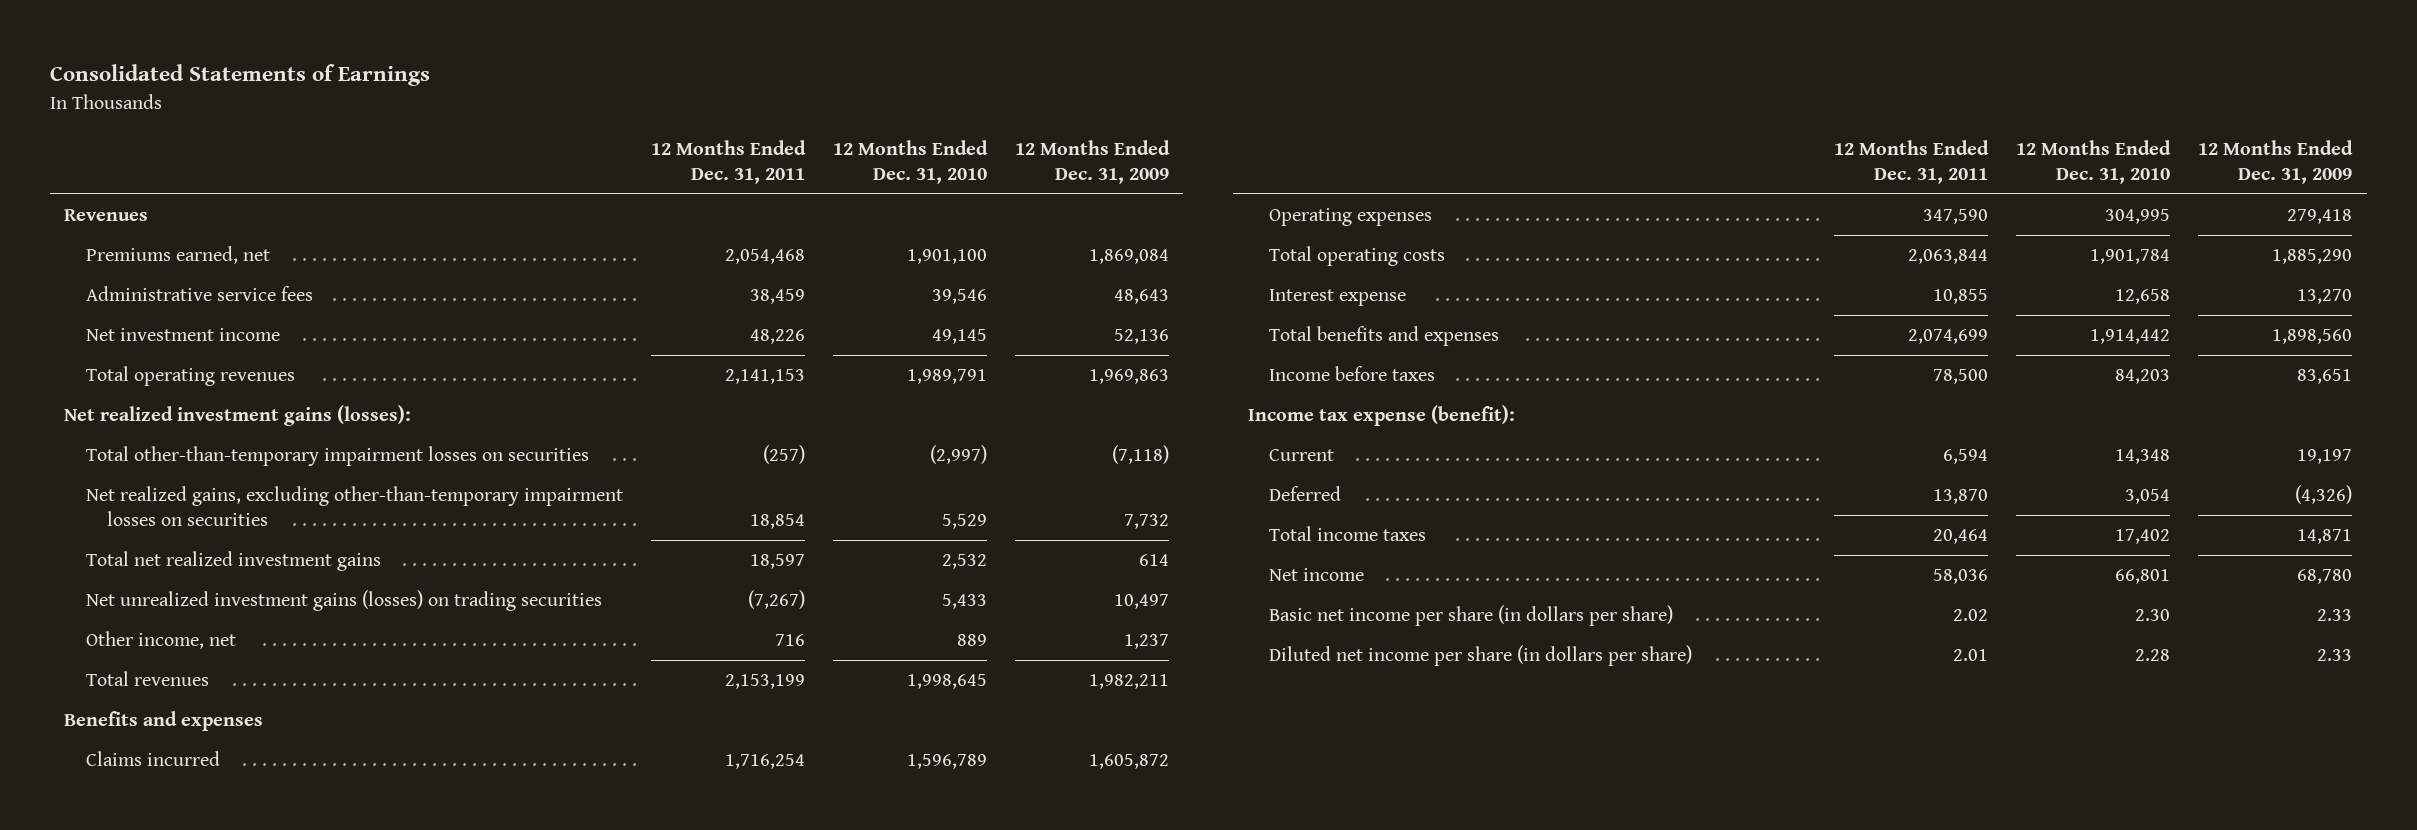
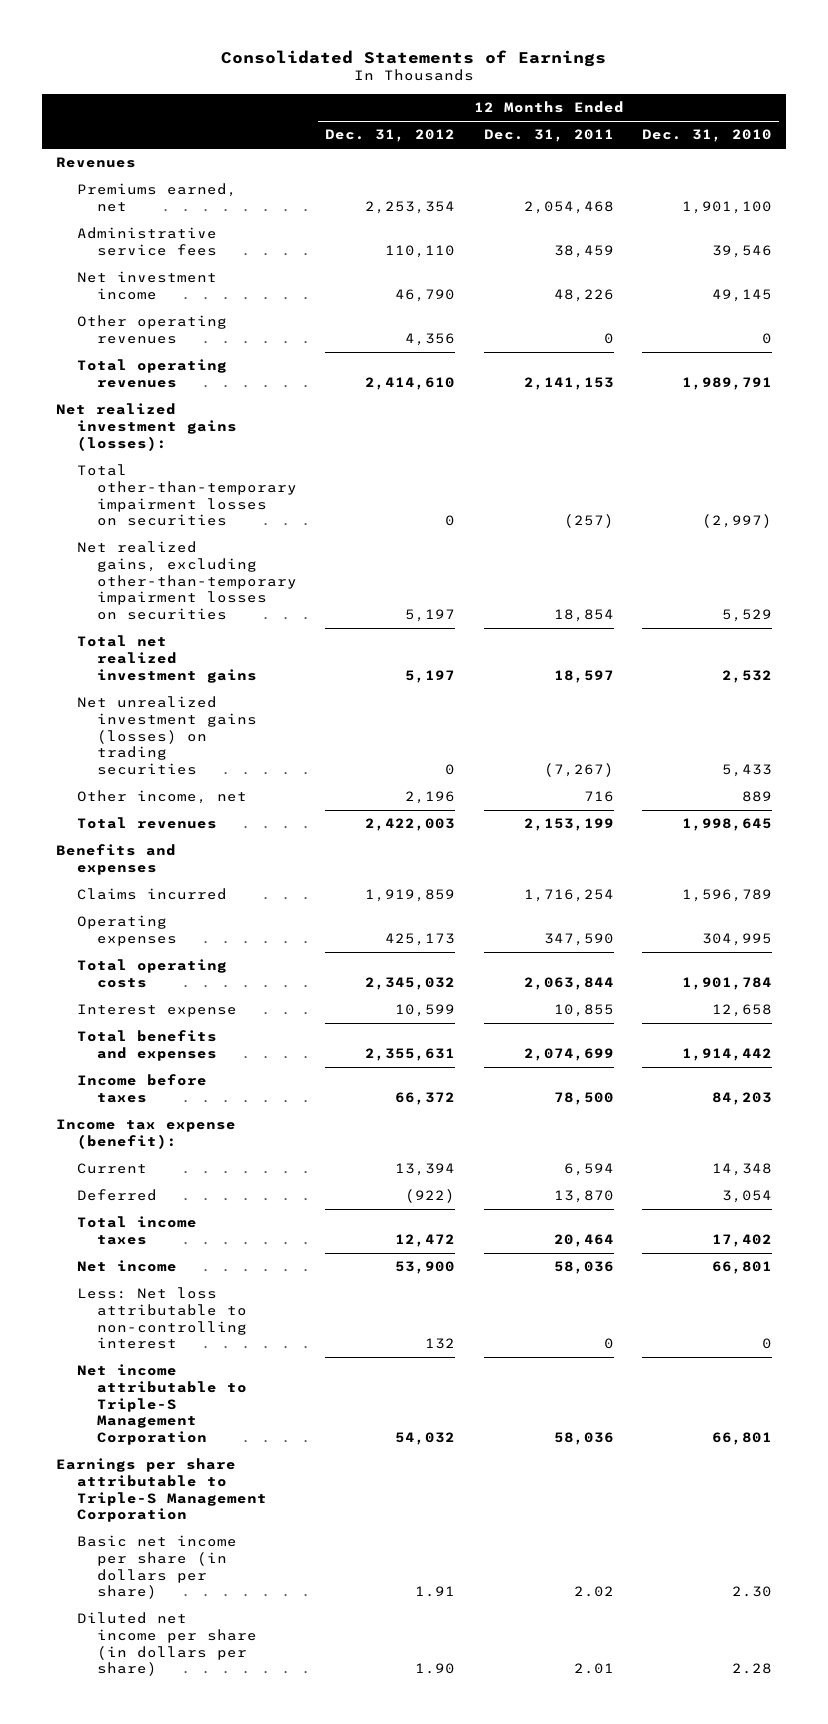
- | 12 Months Ended Dec. 31, 2011 | 12 Months Ended Dec. 31, 2010 | 12 Months Ended Dec. 31, 2009
+ | 12 Months Ended Dec. 31, 2012 | 12 Months Ended Dec. 31, 2011 | 12 Months Ended Dec. 31, 2010
+ Other operating revenues | 4,356 | 0 | 0
+ Less: Net loss attributable to non-controlling interest | 132 | 0 | 0
+ Net income attributable to Triple-S Management Corporation | 54,032 | 58,036 | 66,801
+ Earnings per share attributable to Triple-S Management Corporation

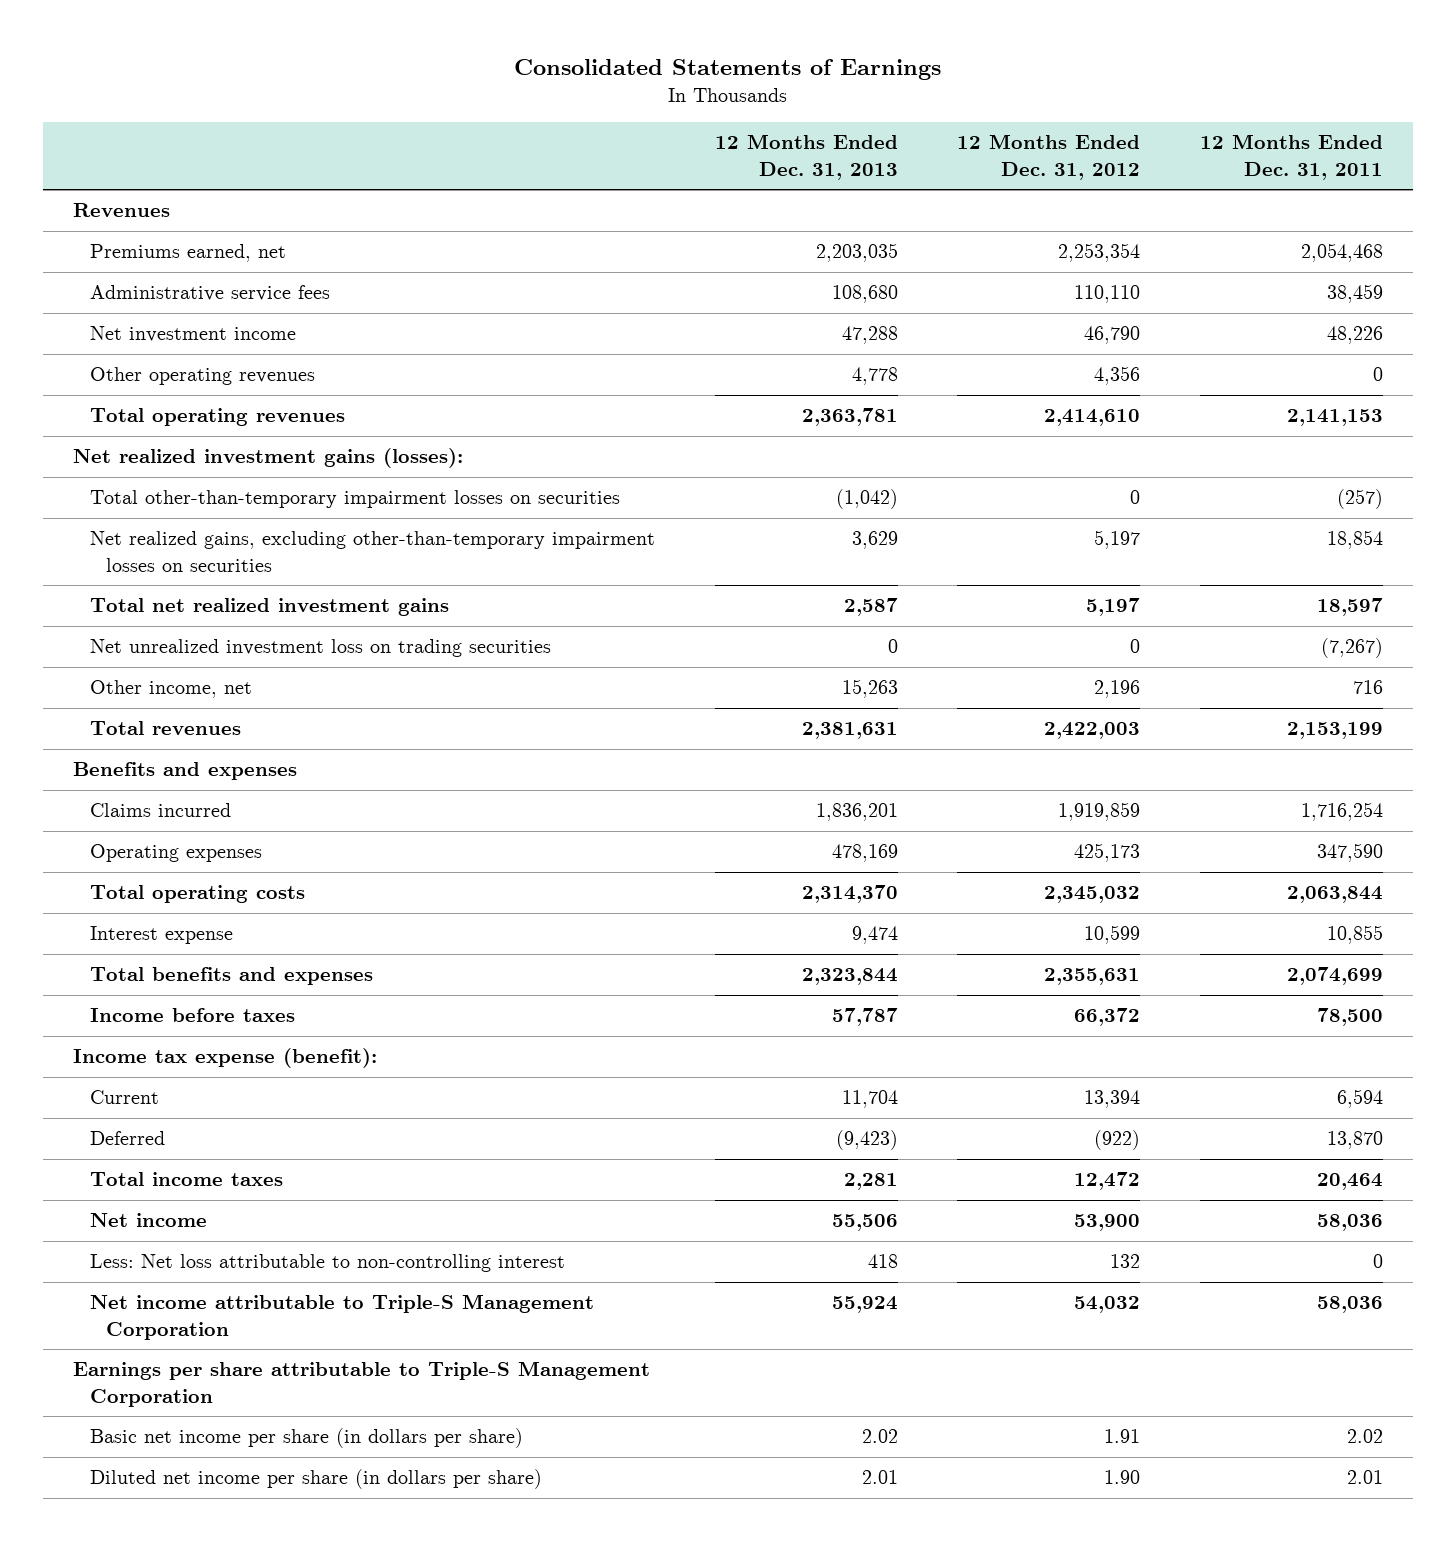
- | 12 Months Ended Dec. 31, 2012 | 12 Months Ended Dec. 31, 2011 | 12 Months Ended Dec. 31, 2010
+ | 12 Months Ended Dec. 31, 2013 | 12 Months Ended Dec. 31, 2012 | 12 Months Ended Dec. 31, 2011
- Net unrealized investment gains (losses) on trading securities | 0 | (7,267) | 5,433
+ Net unrealized investment loss on trading securities | 0 | 0 | (7,267)

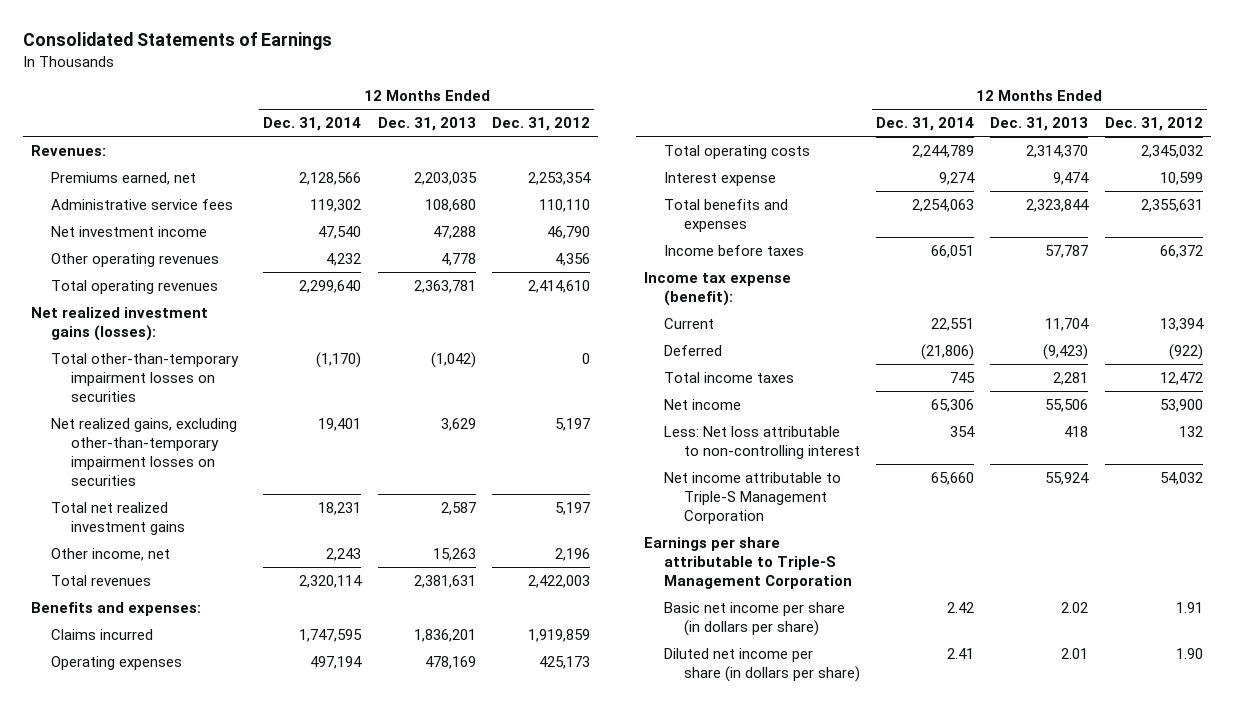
- | 12 Months Ended Dec. 31, 2013 | 12 Months Ended Dec. 31, 2012 | 12 Months Ended Dec. 31, 2011
+ | 12 Months Ended Dec. 31, 2014 | 12 Months Ended Dec. 31, 2013 | 12 Months Ended Dec. 31, 2012
- Revenues
+ Revenues:
- Net unrealized investment loss on trading securities | 0 | 0 | (7,267)
- Benefits and expenses
+ Benefits and expenses:

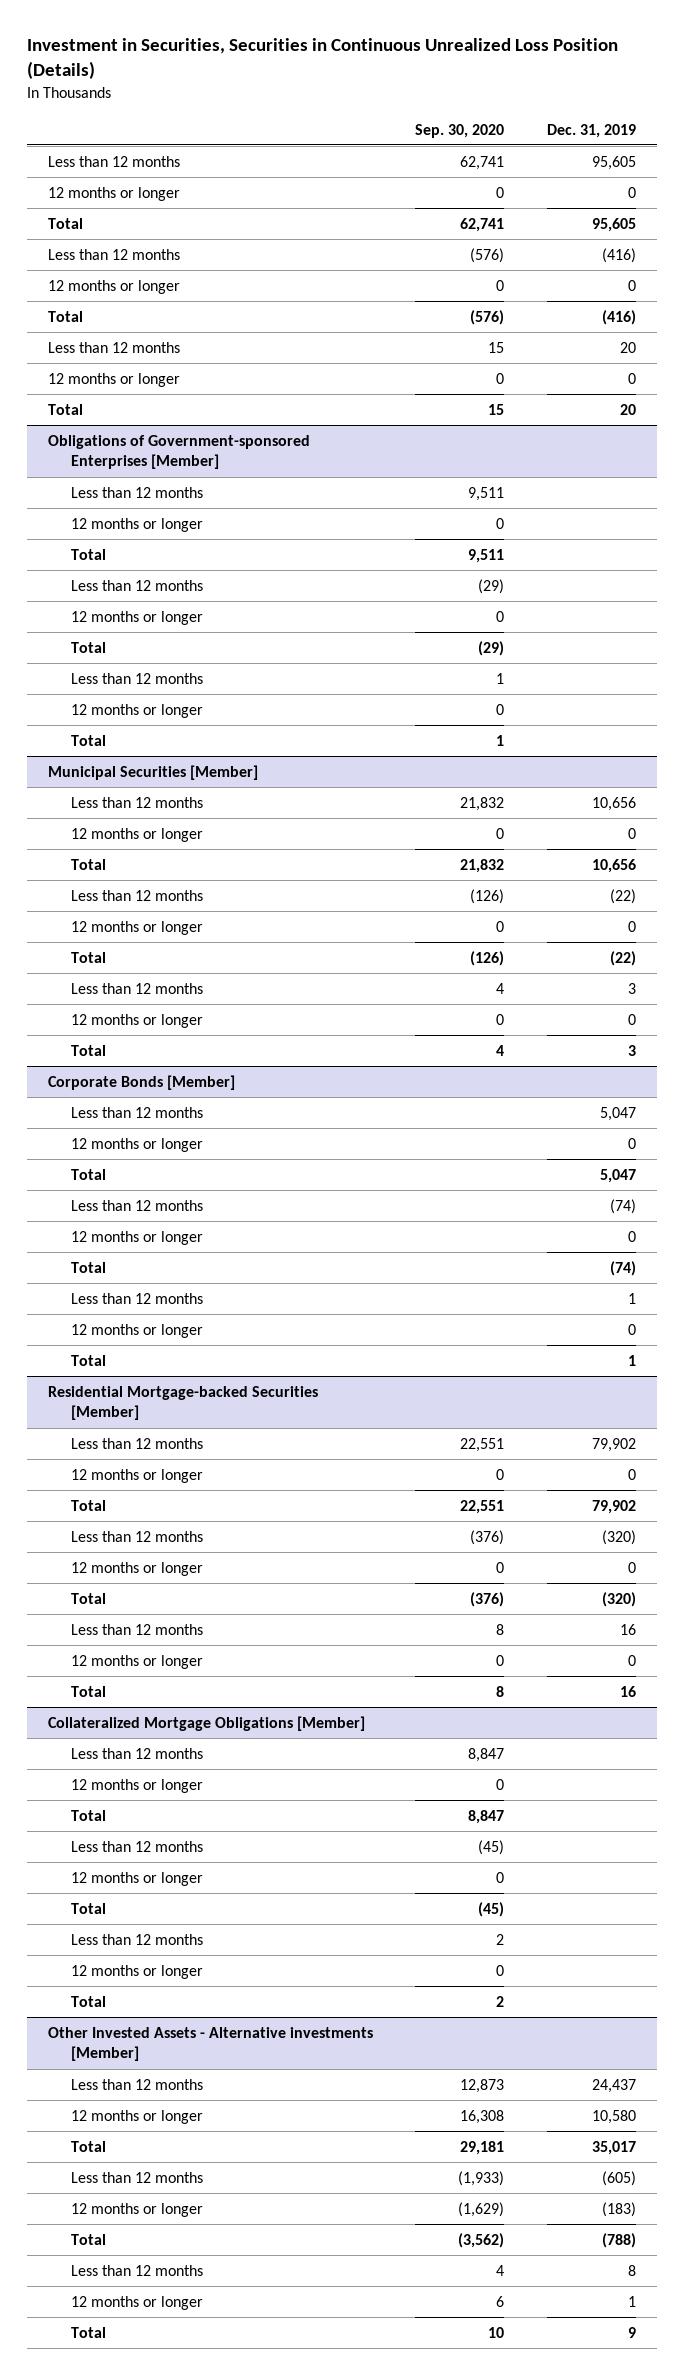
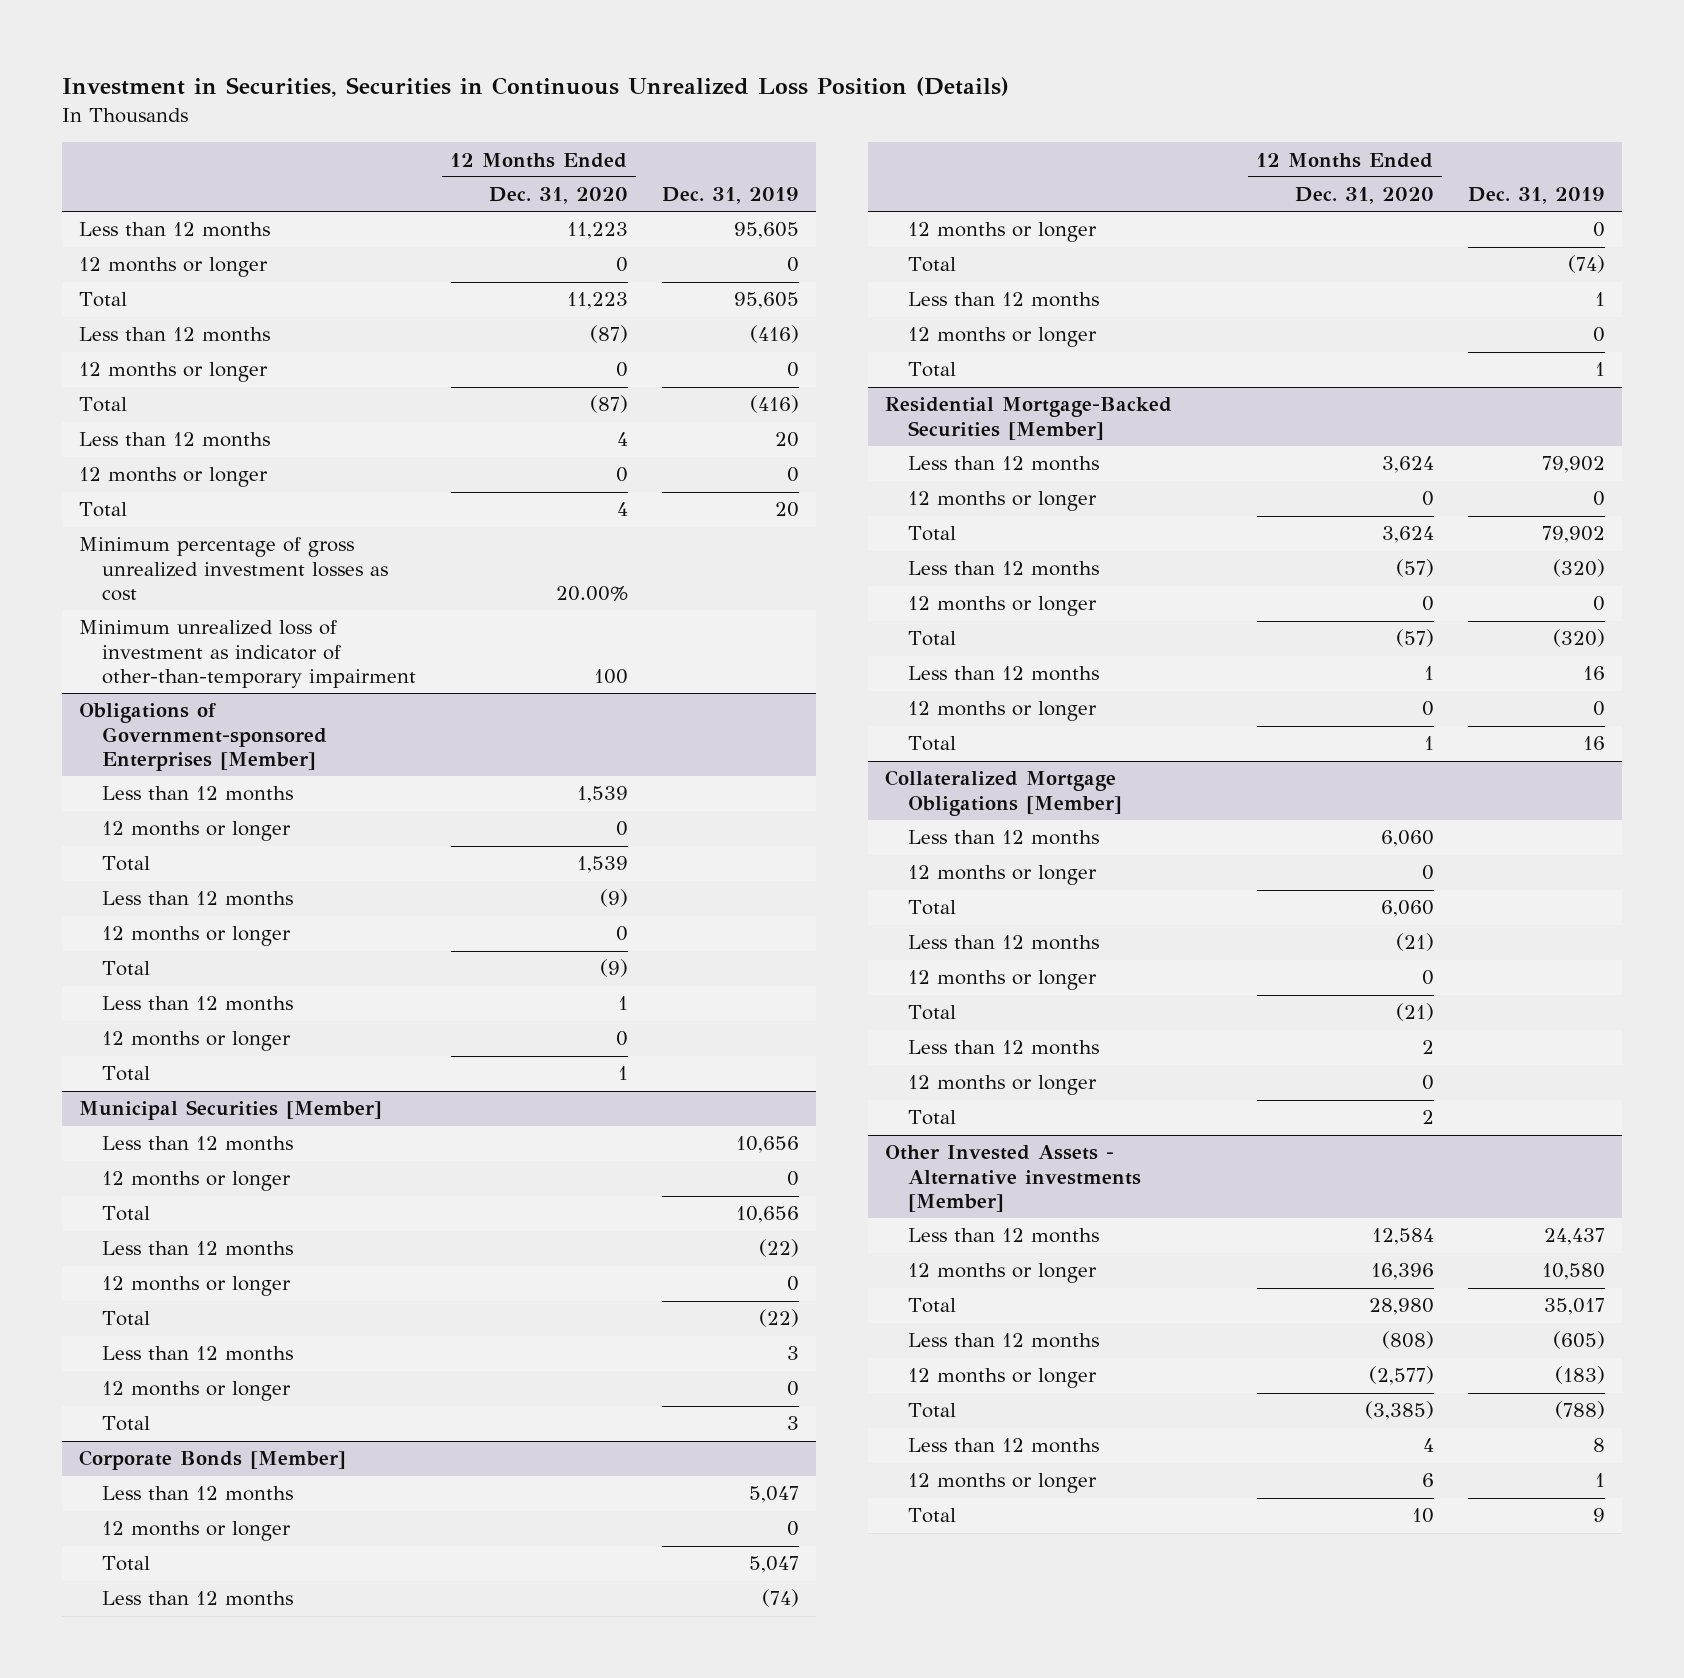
- | Sep. 30, 2020 | Dec. 31, 2019
+ | 12 Months Ended Dec. 31, 2020 | Dec. 31, 2019
+ Minimum percentage of gross unrealized investment losses as cost | 20.00% |
+ Minimum unrealized loss of investment as indicator of other-than-temporary impairment | 100 |
- Residential Mortgage-backed Securities [Member]
+ Residential Mortgage-Backed Securities [Member]

